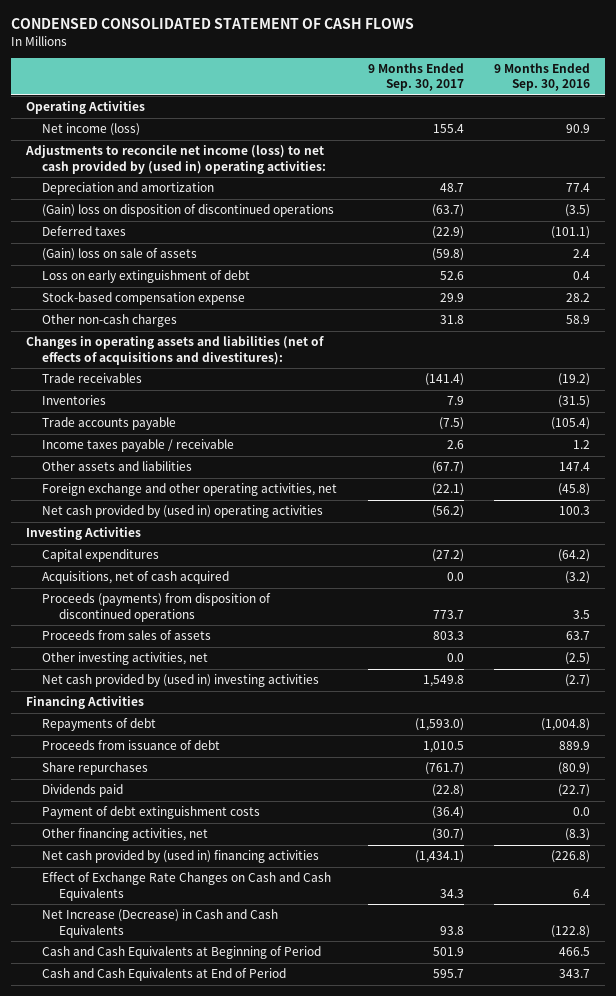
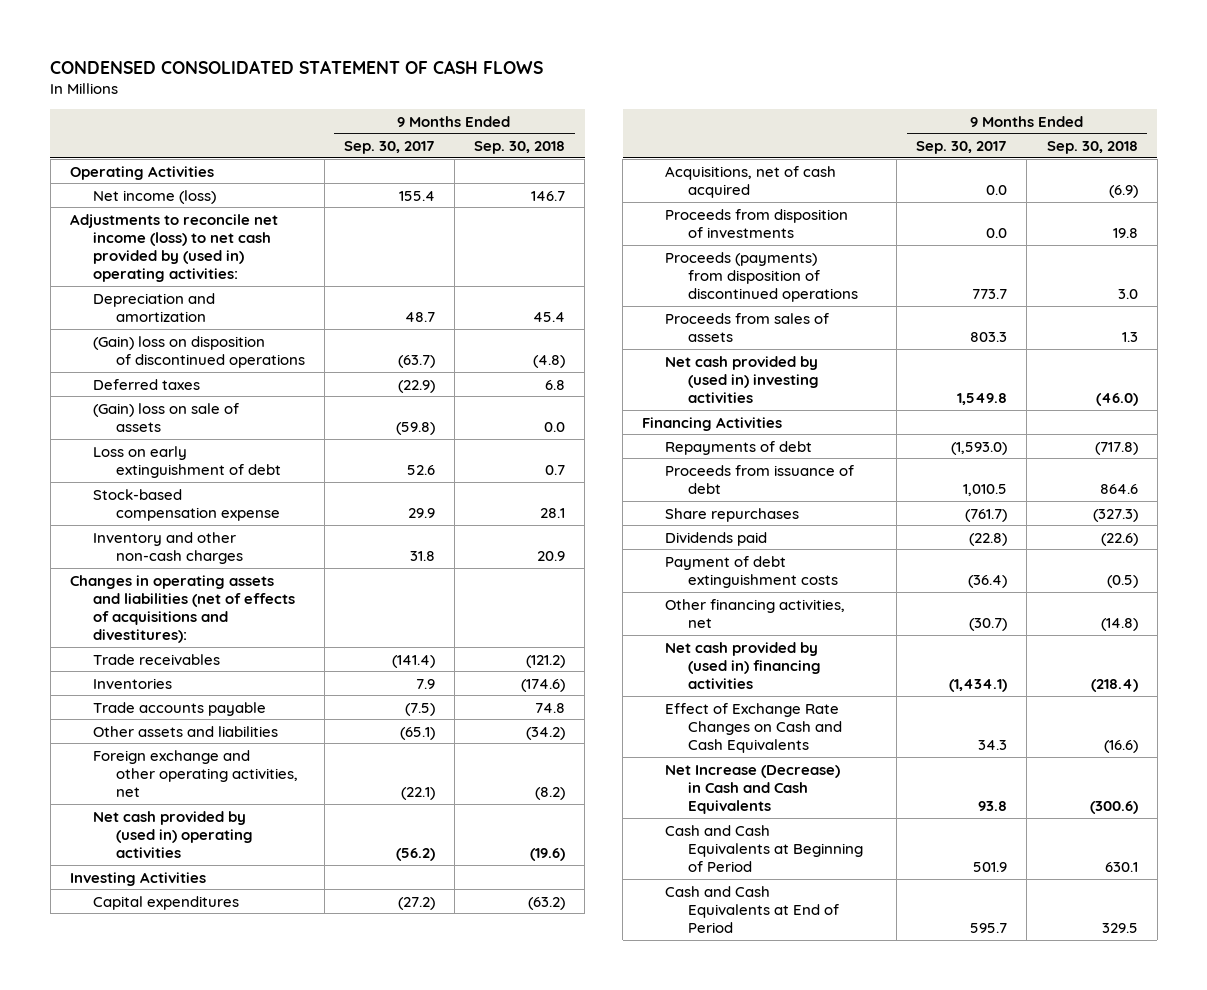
- | 9 Months Ended Sep. 30, 2017 | 9 Months Ended Sep. 30, 2016
+ | 9 Months Ended Sep. 30, 2017 | 9 Months Ended Sep. 30, 2018
- Other non-cash charges | 31.8 | 58.9
+ Inventory and other non-cash charges | 31.8 | 20.9
- Income taxes payable / receivable | 2.6 | 1.2
- Other assets and liabilities | (67.7) | 147.4
+ Other assets and liabilities | (65.1) | (34.2)
+ Proceeds from disposition of investments | 0.0 | 19.8
- Other investing activities, net | 0.0 | (2.5)

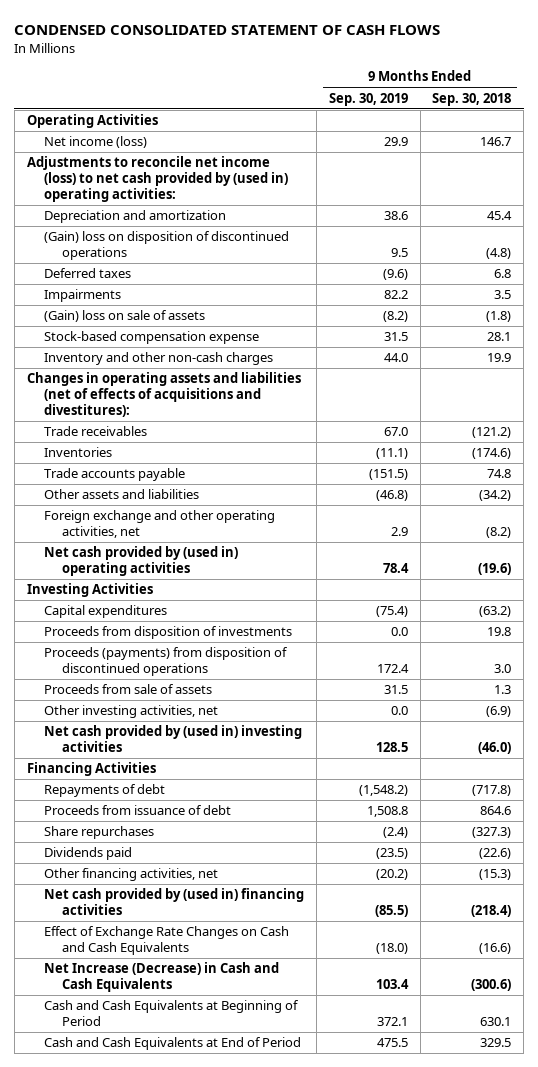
- | 9 Months Ended Sep. 30, 2017 | 9 Months Ended Sep. 30, 2018
+ | 9 Months Ended Sep. 30, 2019 | 9 Months Ended Sep. 30, 2018
- (Gain) loss on sale of assets | (59.8) | 0.0
- Loss on early extinguishment of debt | 52.6 | 0.7
+ Impairments | 82.2 | 3.5
+ (Gain) loss on sale of assets | (8.2) | (1.8)
- Inventory and other non-cash charges | 31.8 | 20.9
+ Inventory and other non-cash charges | 44.0 | 19.9
- Acquisitions, net of cash acquired | 0.0 | (6.9)
- Proceeds from sales of assets | 803.3 | 1.3
+ Proceeds from sale of assets | 31.5 | 1.3
+ Other investing activities, net | 0.0 | (6.9)
- Payment of debt extinguishment costs | (36.4) | (0.5)
- Other financing activities, net | (30.7) | (14.8)
+ Other financing activities, net | (20.2) | (15.3)

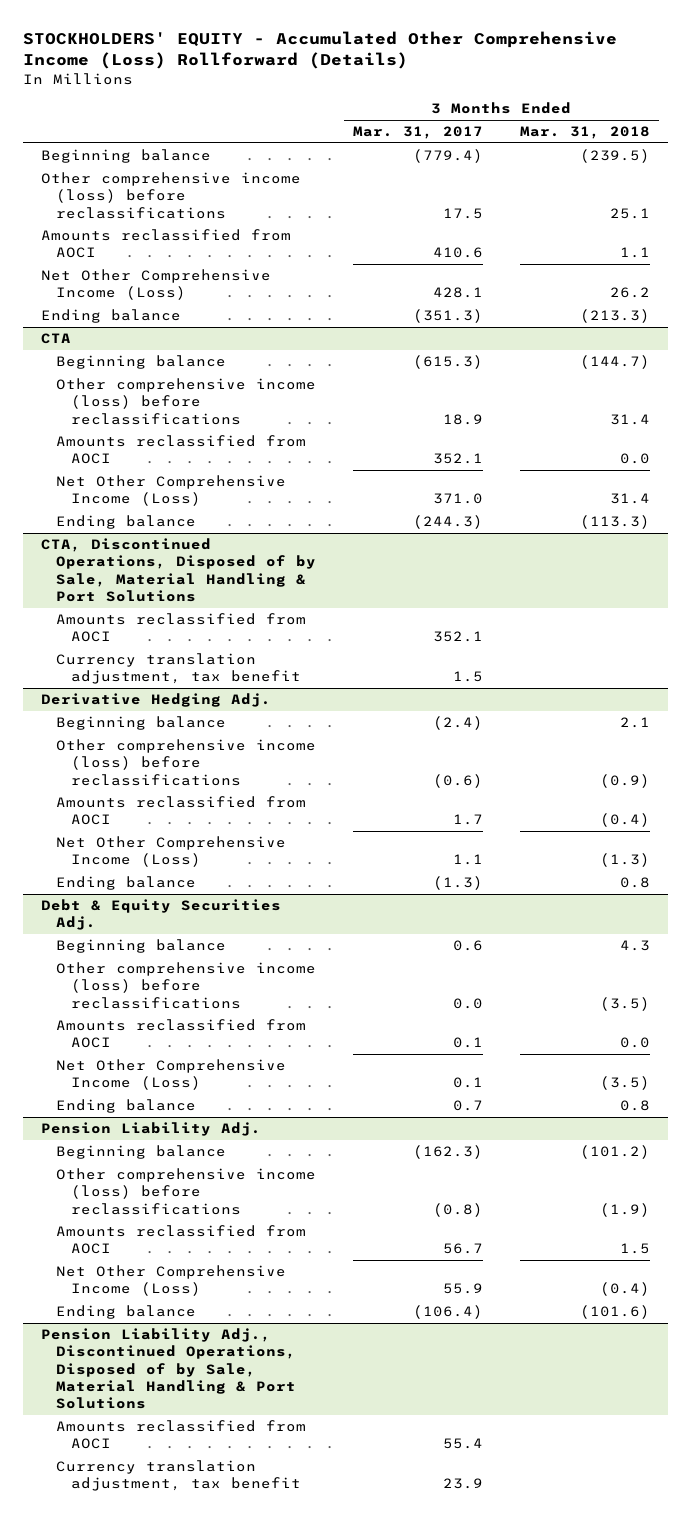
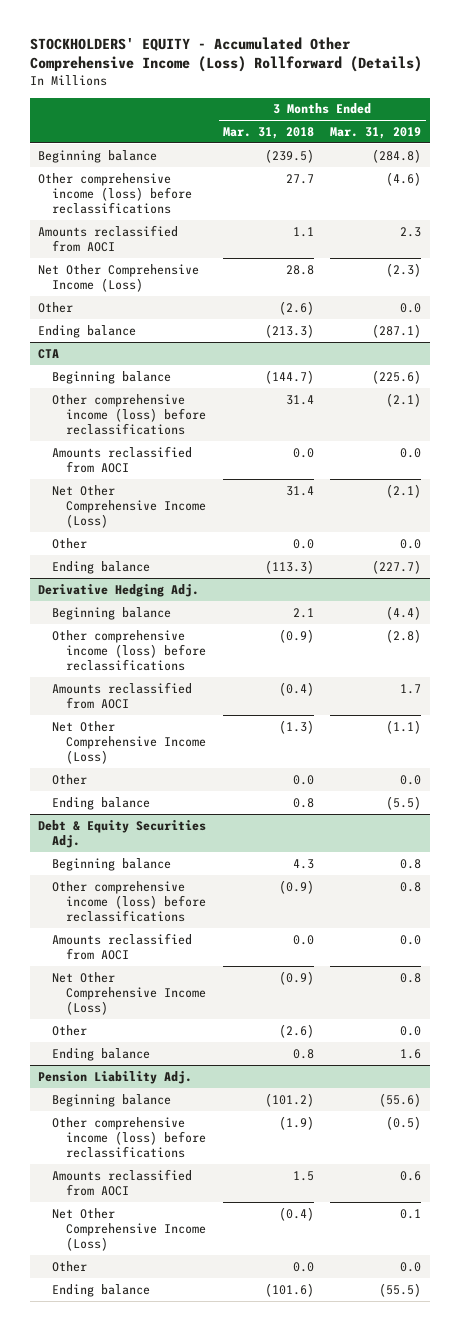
- | 3 Months Ended Mar. 31, 2017 | 3 Months Ended Mar. 31, 2018
+ | 3 Months Ended Mar. 31, 2018 | 3 Months Ended Mar. 31, 2019
- Other comprehensive income (loss) before reclassifications | 17.5 | 25.1
+ Other comprehensive income (loss) before reclassifications | 27.7 | (4.6)
- Net Other Comprehensive Income (Loss) | 428.1 | 26.2
+ Net Other Comprehensive Income (Loss) | 28.8 | (2.3)
+ Other | (2.6) | 0.0
@ CTA
+ Other | 0.0 | 0.0
- CTA, Discontinued Operations, Disposed of by Sale, Material Handling & Port Solutions
- Amounts reclassified from AOCI | 352.1 |
- Currency translation adjustment, tax benefit | 1.5 |
@ Derivative Hedging Adj.
+ Other | 0.0 | 0.0
@ Debt & Equity Securities Adj.
- Other comprehensive income (loss) before reclassifications | 0.0 | (3.5)
+ Other comprehensive income (loss) before reclassifications | (0.9) | 0.8
- Net Other Comprehensive Income (Loss) | 0.1 | (3.5)
+ Net Other Comprehensive Income (Loss) | (0.9) | 0.8
+ Other | (2.6) | 0.0
@ Pension Liability Adj.
+ Other | 0.0 | 0.0
- Pension Liability Adj., Discontinued Operations, Disposed of by Sale, Material Handling & Port Solutions
- Amounts reclassified from AOCI | 55.4 |
- Currency translation adjustment, tax benefit | 23.9 |

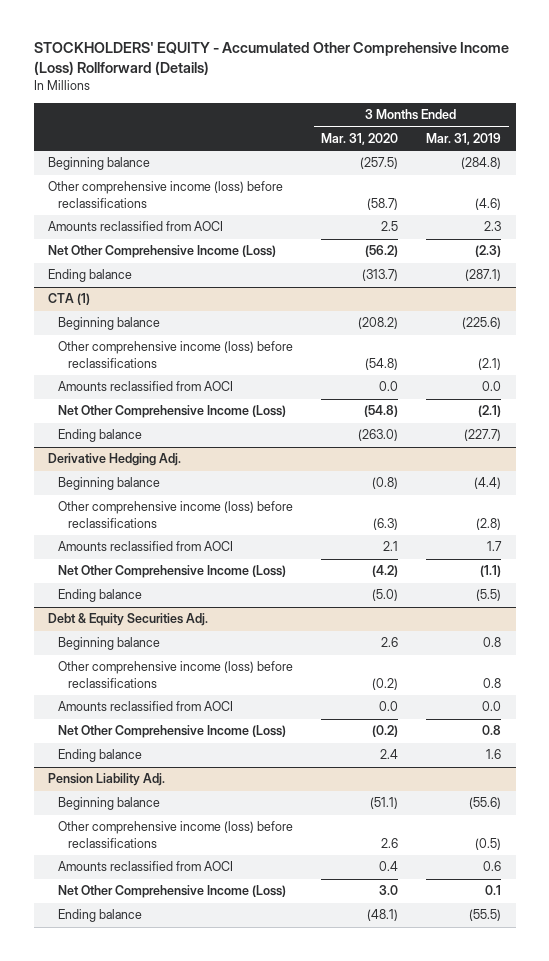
- | 3 Months Ended Mar. 31, 2018 | 3 Months Ended Mar. 31, 2019
+ | 3 Months Ended Mar. 31, 2020 | 3 Months Ended Mar. 31, 2019
- Other | (2.6) | 0.0
- CTA
+ CTA (1)
- Other | 0.0 | 0.0
@ Derivative Hedging Adj.
- Other | 0.0 | 0.0
@ Debt & Equity Securities Adj.
- Other | (2.6) | 0.0
@ Pension Liability Adj.
- Other | 0.0 | 0.0

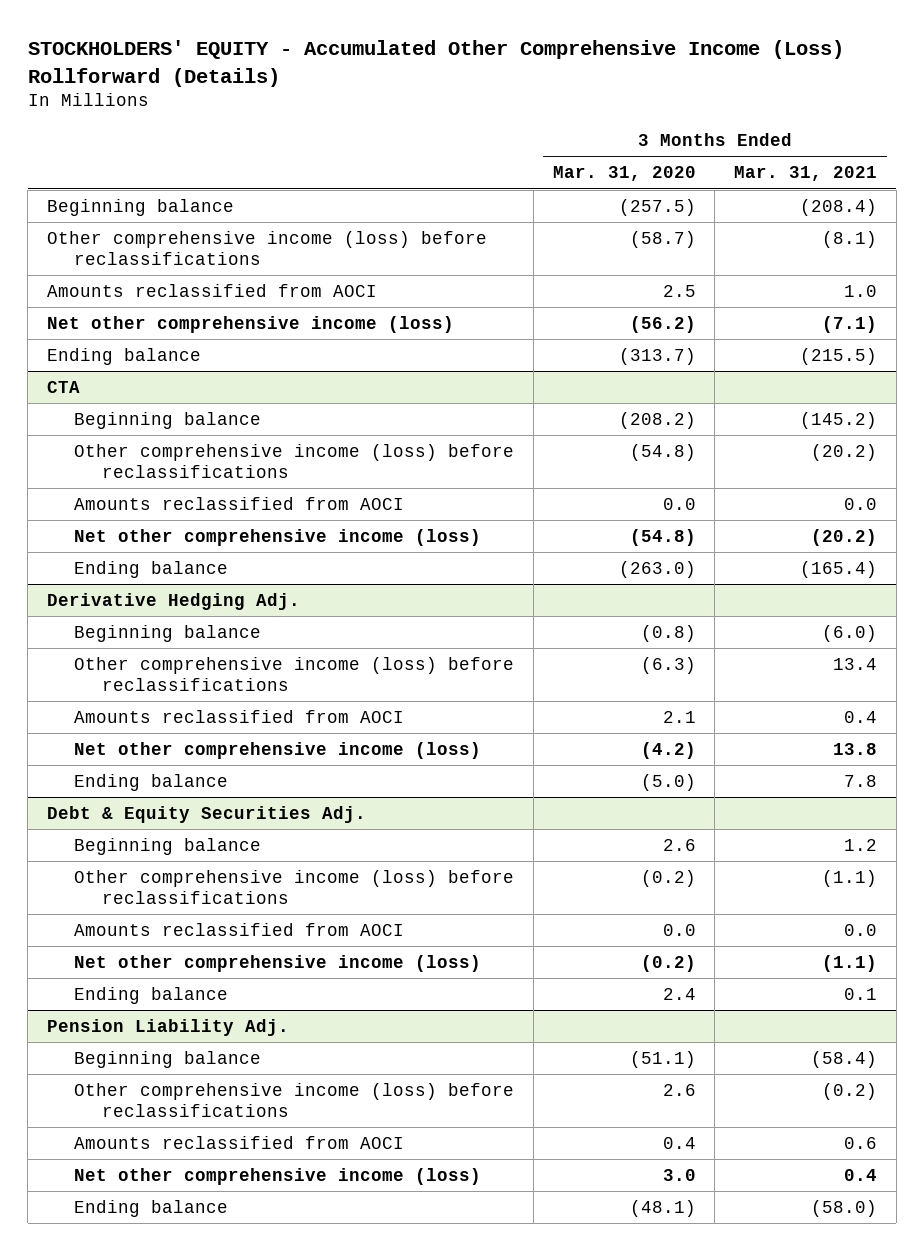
- | 3 Months Ended Mar. 31, 2020 | 3 Months Ended Mar. 31, 2019
+ | 3 Months Ended Mar. 31, 2020 | 3 Months Ended Mar. 31, 2021
- Net Other Comprehensive Income (Loss) | (56.2) | (2.3)
+ Net other comprehensive income (loss) | (56.2) | (7.1)
- CTA (1)
+ CTA
- Net Other Comprehensive Income (Loss) | (54.8) | (2.1)
+ Net other comprehensive income (loss) | (54.8) | (20.2)
@ Derivative Hedging Adj.
- Net Other Comprehensive Income (Loss) | (4.2) | (1.1)
+ Net other comprehensive income (loss) | (4.2) | 13.8
@ Debt & Equity Securities Adj.
- Net Other Comprehensive Income (Loss) | (0.2) | 0.8
+ Net other comprehensive income (loss) | (0.2) | (1.1)
@ Pension Liability Adj.
- Net Other Comprehensive Income (Loss) | 3.0 | 0.1
+ Net other comprehensive income (loss) | 3.0 | 0.4

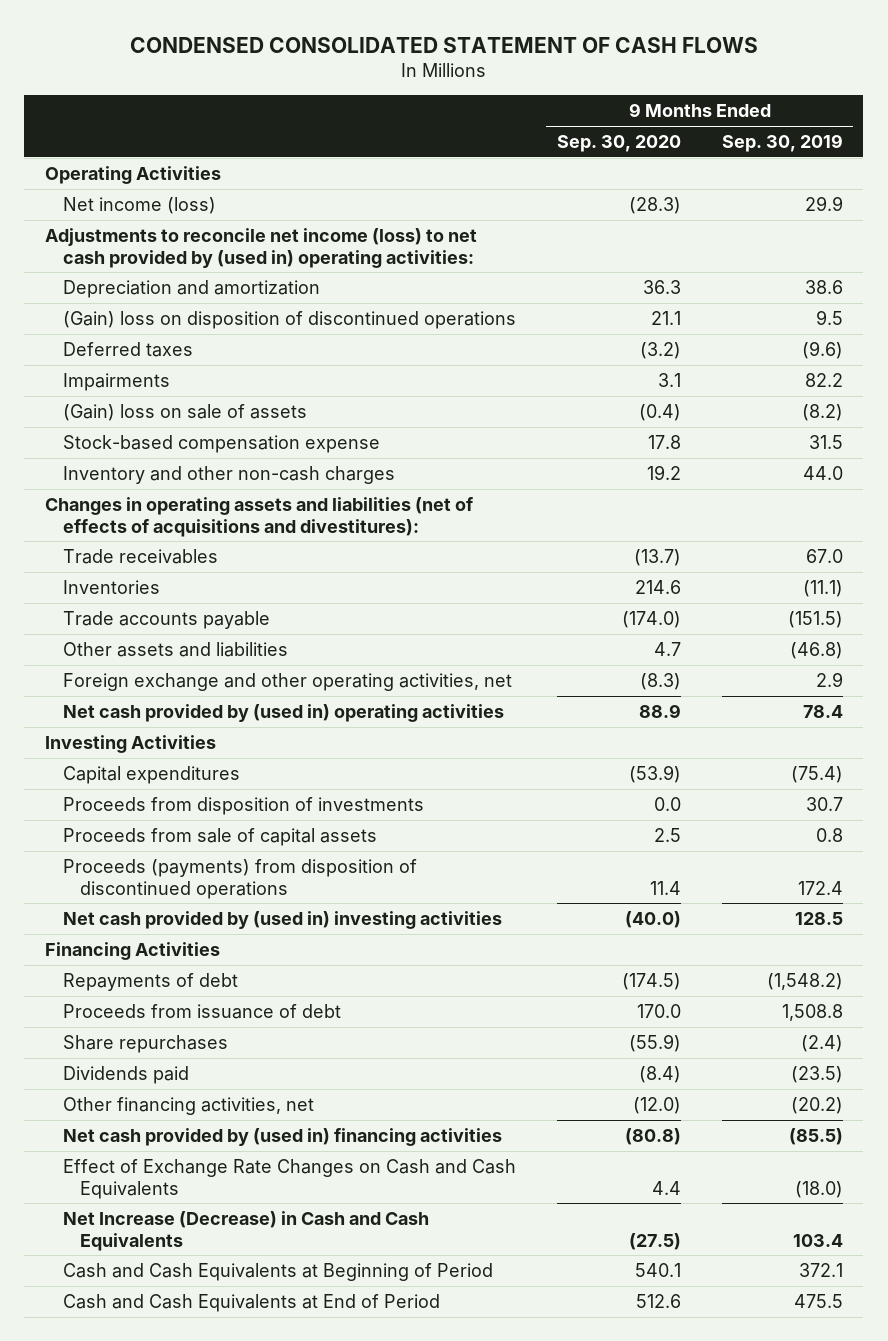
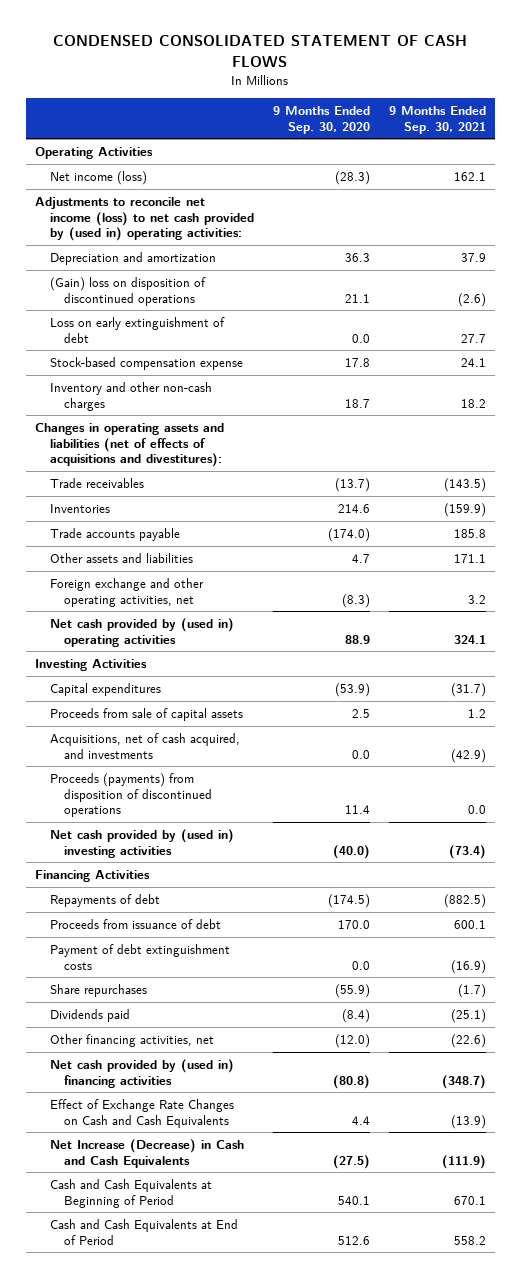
- | 9 Months Ended Sep. 30, 2020 | 9 Months Ended Sep. 30, 2019
+ | 9 Months Ended Sep. 30, 2020 | 9 Months Ended Sep. 30, 2021
- Deferred taxes | (3.2) | (9.6)
- Impairments | 3.1 | 82.2
- (Gain) loss on sale of assets | (0.4) | (8.2)
+ Loss on early extinguishment of debt | 0.0 | 27.7
- Inventory and other non-cash charges | 19.2 | 44.0
+ Inventory and other non-cash charges | 18.7 | 18.2
- Proceeds from disposition of investments | 0.0 | 30.7
+ Acquisitions, net of cash acquired, and investments | 0.0 | (42.9)
+ Payment of debt extinguishment costs | 0.0 | (16.9)

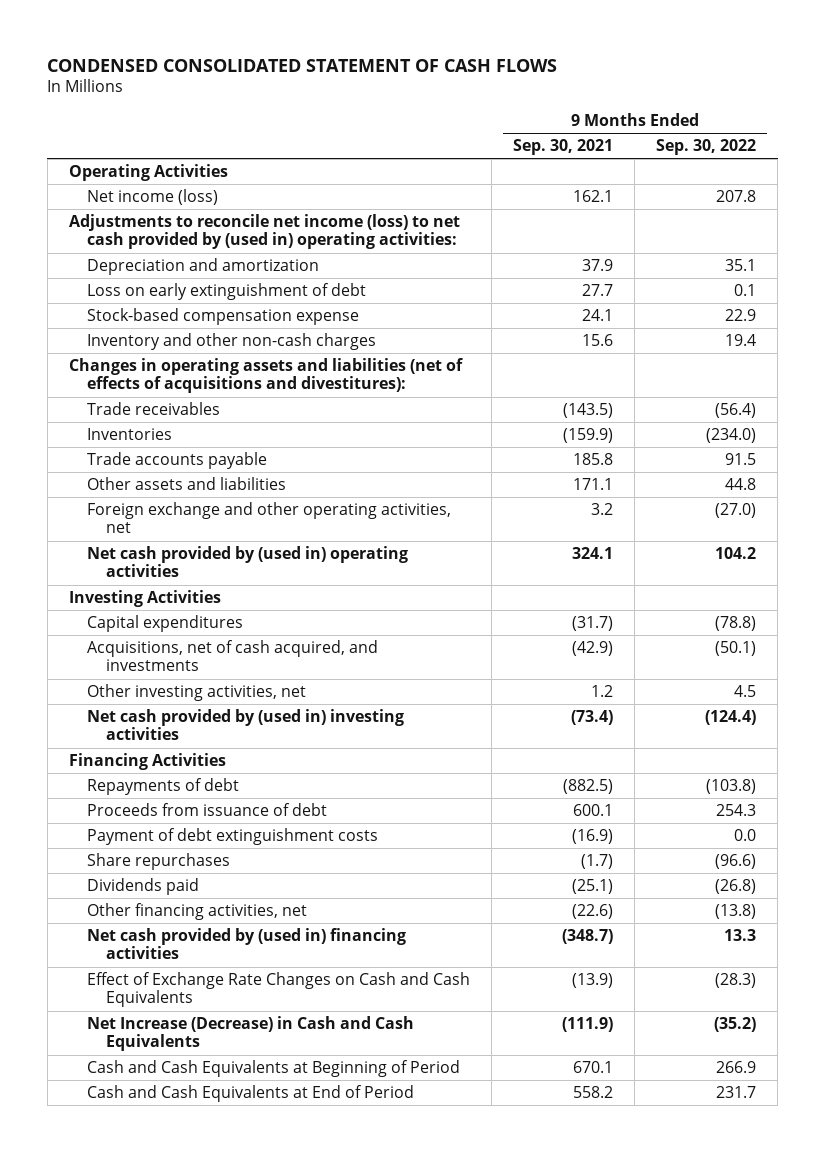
- | 9 Months Ended Sep. 30, 2020 | 9 Months Ended Sep. 30, 2021
+ | 9 Months Ended Sep. 30, 2021 | 9 Months Ended Sep. 30, 2022
- (Gain) loss on disposition of discontinued operations | 21.1 | (2.6)
- Inventory and other non-cash charges | 18.7 | 18.2
+ Inventory and other non-cash charges | 15.6 | 19.4
- Proceeds from sale of capital assets | 2.5 | 1.2
- Proceeds (payments) from disposition of discontinued operations | 11.4 | 0.0
+ Other investing activities, net | 1.2 | 4.5

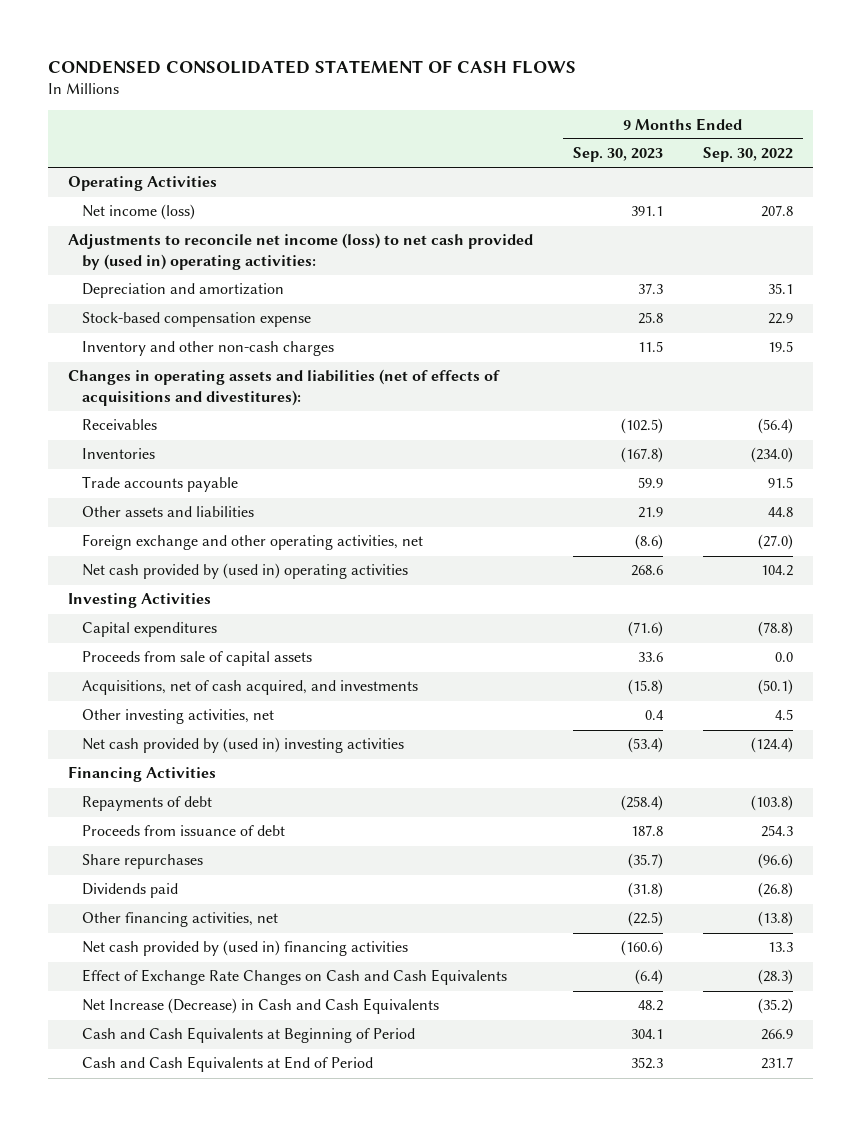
- | 9 Months Ended Sep. 30, 2021 | 9 Months Ended Sep. 30, 2022
+ | 9 Months Ended Sep. 30, 2023 | 9 Months Ended Sep. 30, 2022
- Loss on early extinguishment of debt | 27.7 | 0.1
- Inventory and other non-cash charges | 15.6 | 19.4
+ Inventory and other non-cash charges | 11.5 | 19.5
- Trade receivables | (143.5) | (56.4)
+ Receivables | (102.5) | (56.4)
+ Proceeds from sale of capital assets | 33.6 | 0.0
- Payment of debt extinguishment costs | (16.9) | 0.0

